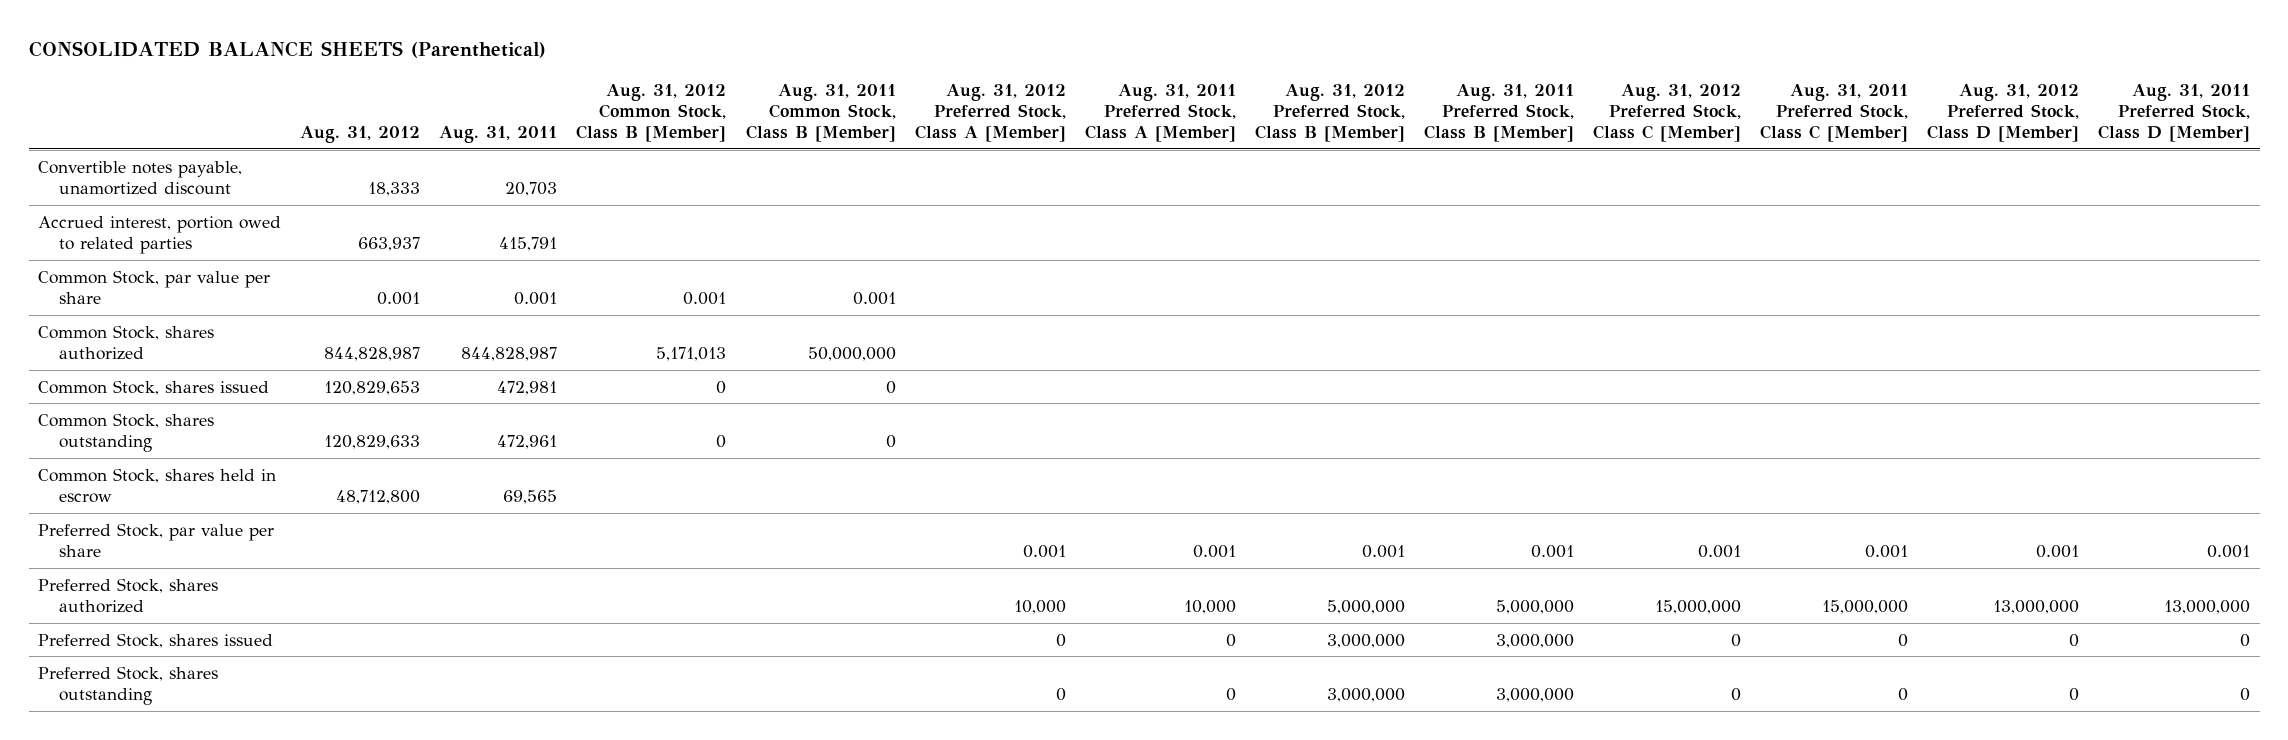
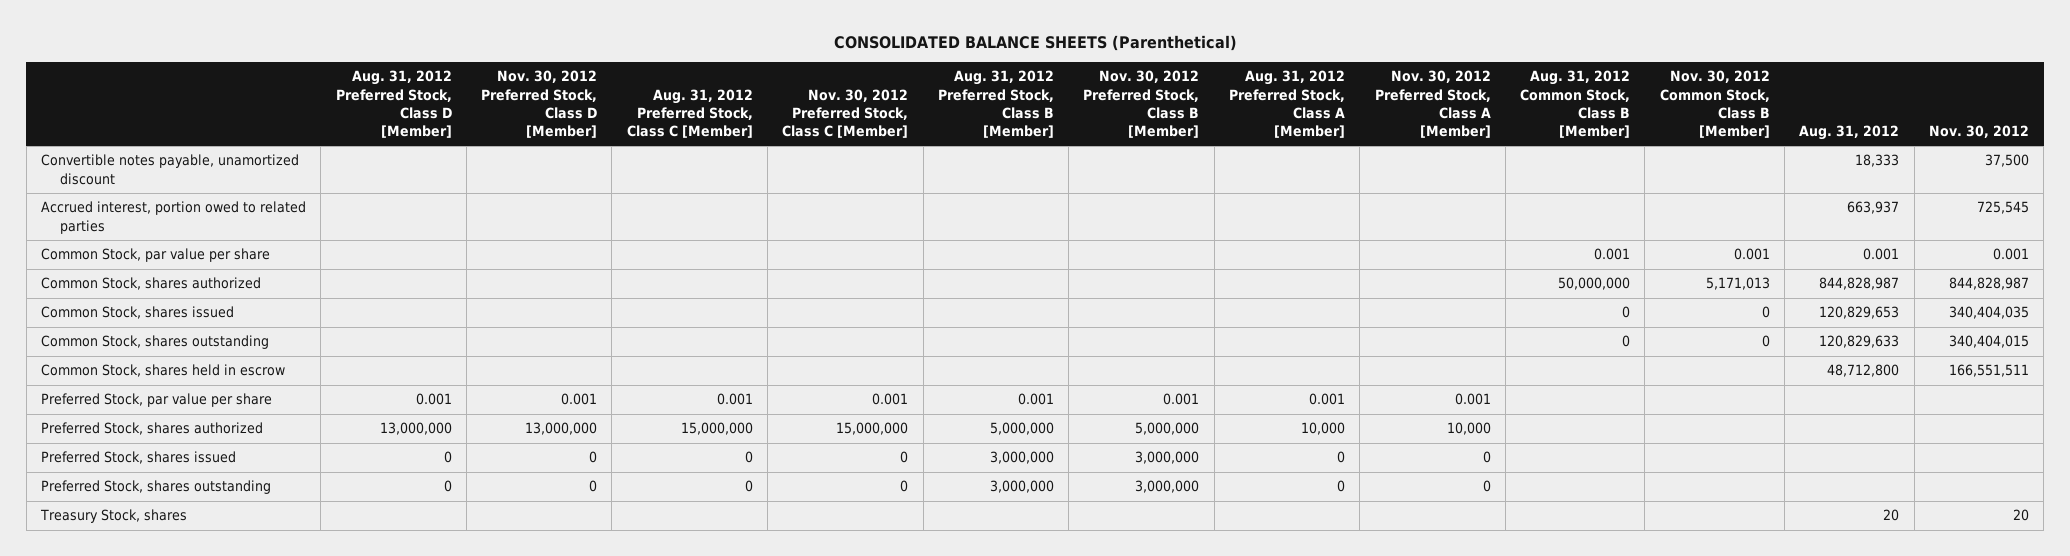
- | Aug. 31, 2012 | Aug. 31, 2011 | Aug. 31, 2012 Common Stock, Class B [Member] | Aug. 31, 2011 Common Stock, Class B [Member] | Aug. 31, 2012 Preferred Stock, Class A [Member] | Aug. 31, 2011 Preferred Stock, Class A [Member] | Aug. 31, 2012 Preferred Stock, Class B [Member] | Aug. 31, 2011 Preferred Stock, Class B [Member] | Aug. 31, 2012 Preferred Stock, Class C [Member] | Aug. 31, 2011 Preferred Stock, Class C [Member] | Aug. 31, 2012 Preferred Stock, Class D [Member] | Aug. 31, 2011 Preferred Stock, Class D [Member]
+ | Aug. 31, 2012 Preferred Stock, Class D [Member] | Nov. 30, 2012 Preferred Stock, Class D [Member] | Aug. 31, 2012 Preferred Stock, Class C [Member] | Nov. 30, 2012 Preferred Stock, Class C [Member] | Aug. 31, 2012 Preferred Stock, Class B [Member] | Nov. 30, 2012 Preferred Stock, Class B [Member] | Aug. 31, 2012 Preferred Stock, Class A [Member] | Nov. 30, 2012 Preferred Stock, Class A [Member] | Aug. 31, 2012 Common Stock, Class B [Member] | Nov. 30, 2012 Common Stock, Class B [Member] | Aug. 31, 2012 | Nov. 30, 2012
- Common Stock, shares authorized | 844,828,987 | 844,828,987 | 5,171,013 | 50,000,000 | | | | | | | |
+ Common Stock, shares authorized | | | | | | | | | 50,000,000 | 5,171,013 | 844,828,987 | 844,828,987
+ Treasury Stock, shares | | | | | | | | | | | 20 | 20

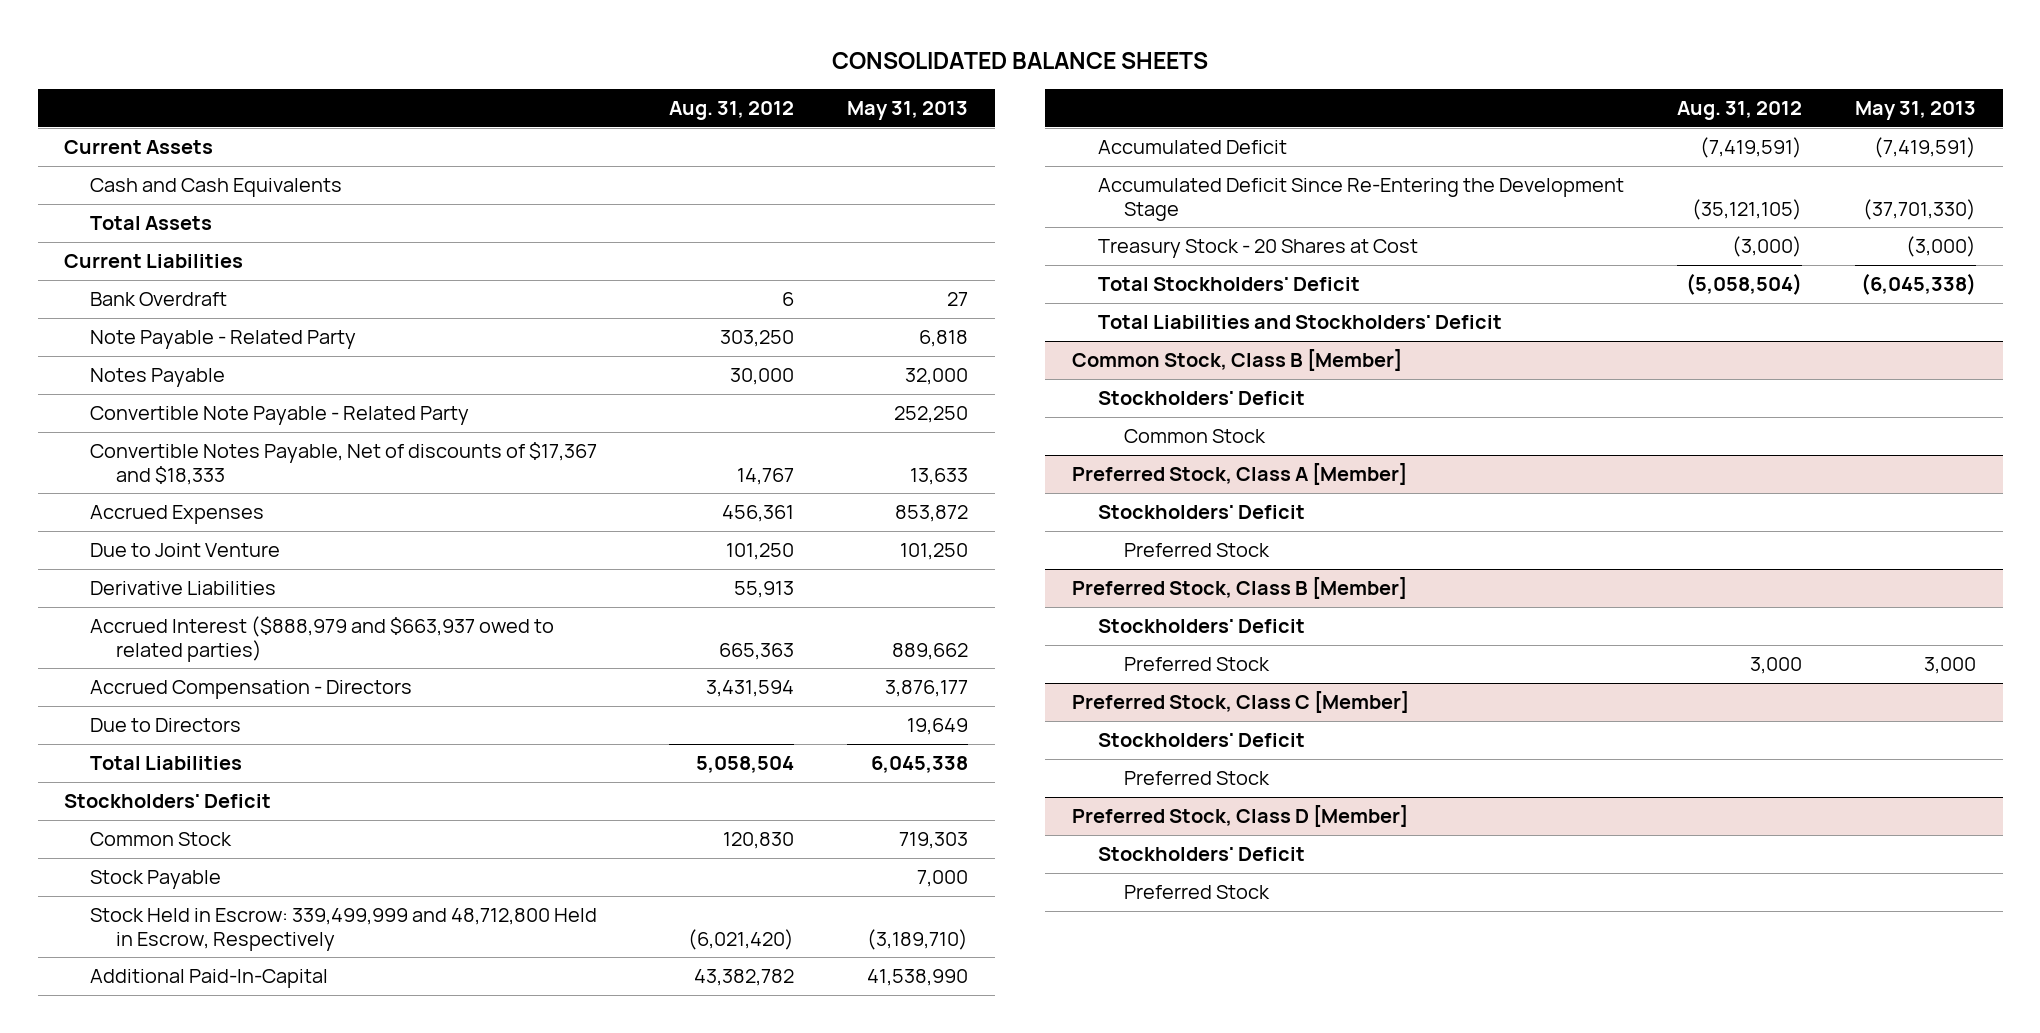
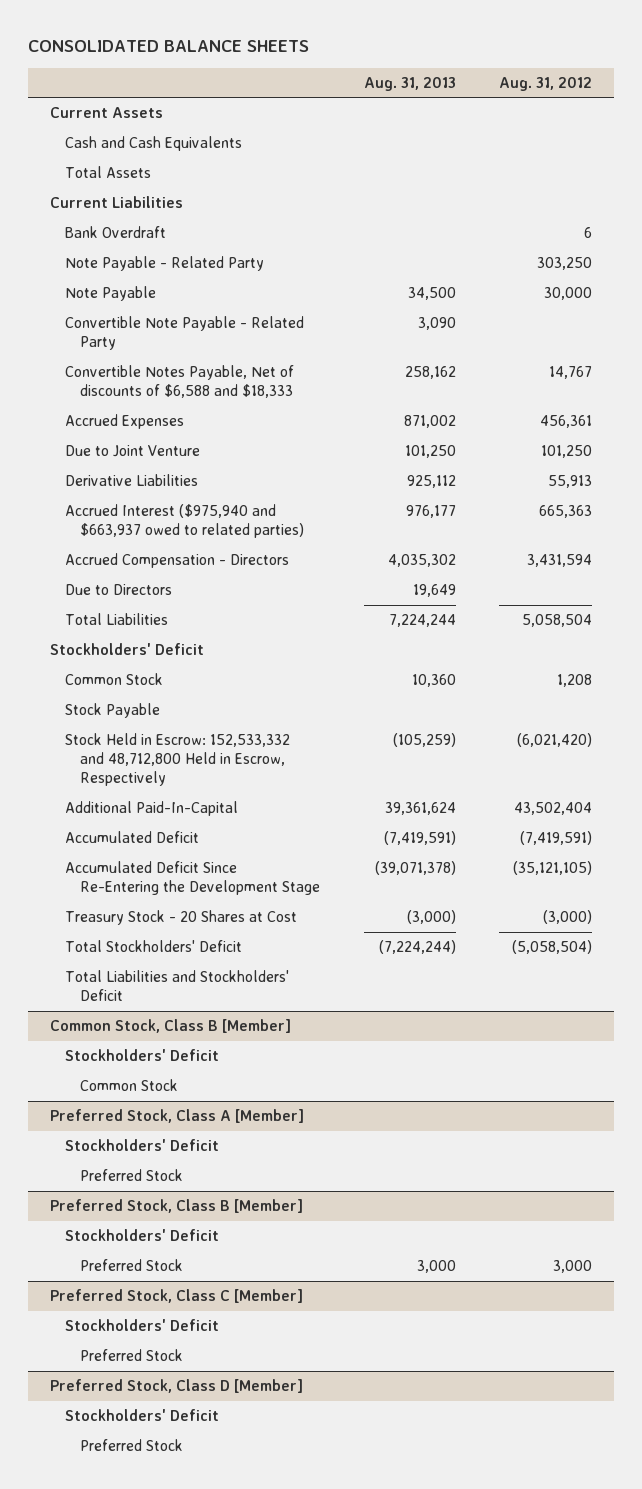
- | Aug. 31, 2012 | May 31, 2013
+ | Aug. 31, 2013 | Aug. 31, 2012
- Notes Payable | 30,000 | 32,000
+ Note Payable | 34,500 | 30,000
- Convertible Notes Payable, Net of discounts of $17,367 and $18,333 | 14,767 | 13,633
+ Convertible Notes Payable, Net of discounts of $6,588 and $18,333 | 258,162 | 14,767
- Accrued Interest ($888,979 and $663,937 owed to related parties) | 665,363 | 889,662
+ Accrued Interest ($975,940 and $663,937 owed to related parties) | 976,177 | 665,363
- Common Stock | 120,830 | 719,303
+ Common Stock | 10,360 | 1,208
- Stock Held in Escrow: 339,499,999 and 48,712,800 Held in Escrow, Respectively | (6,021,420) | (3,189,710)
- Additional Paid-In-Capital | 43,382,782 | 41,538,990
+ Stock Held in Escrow: 152,533,332 and 48,712,800 Held in Escrow, Respectively | (105,259) | (6,021,420)
+ Additional Paid-In-Capital | 39,361,624 | 43,502,404

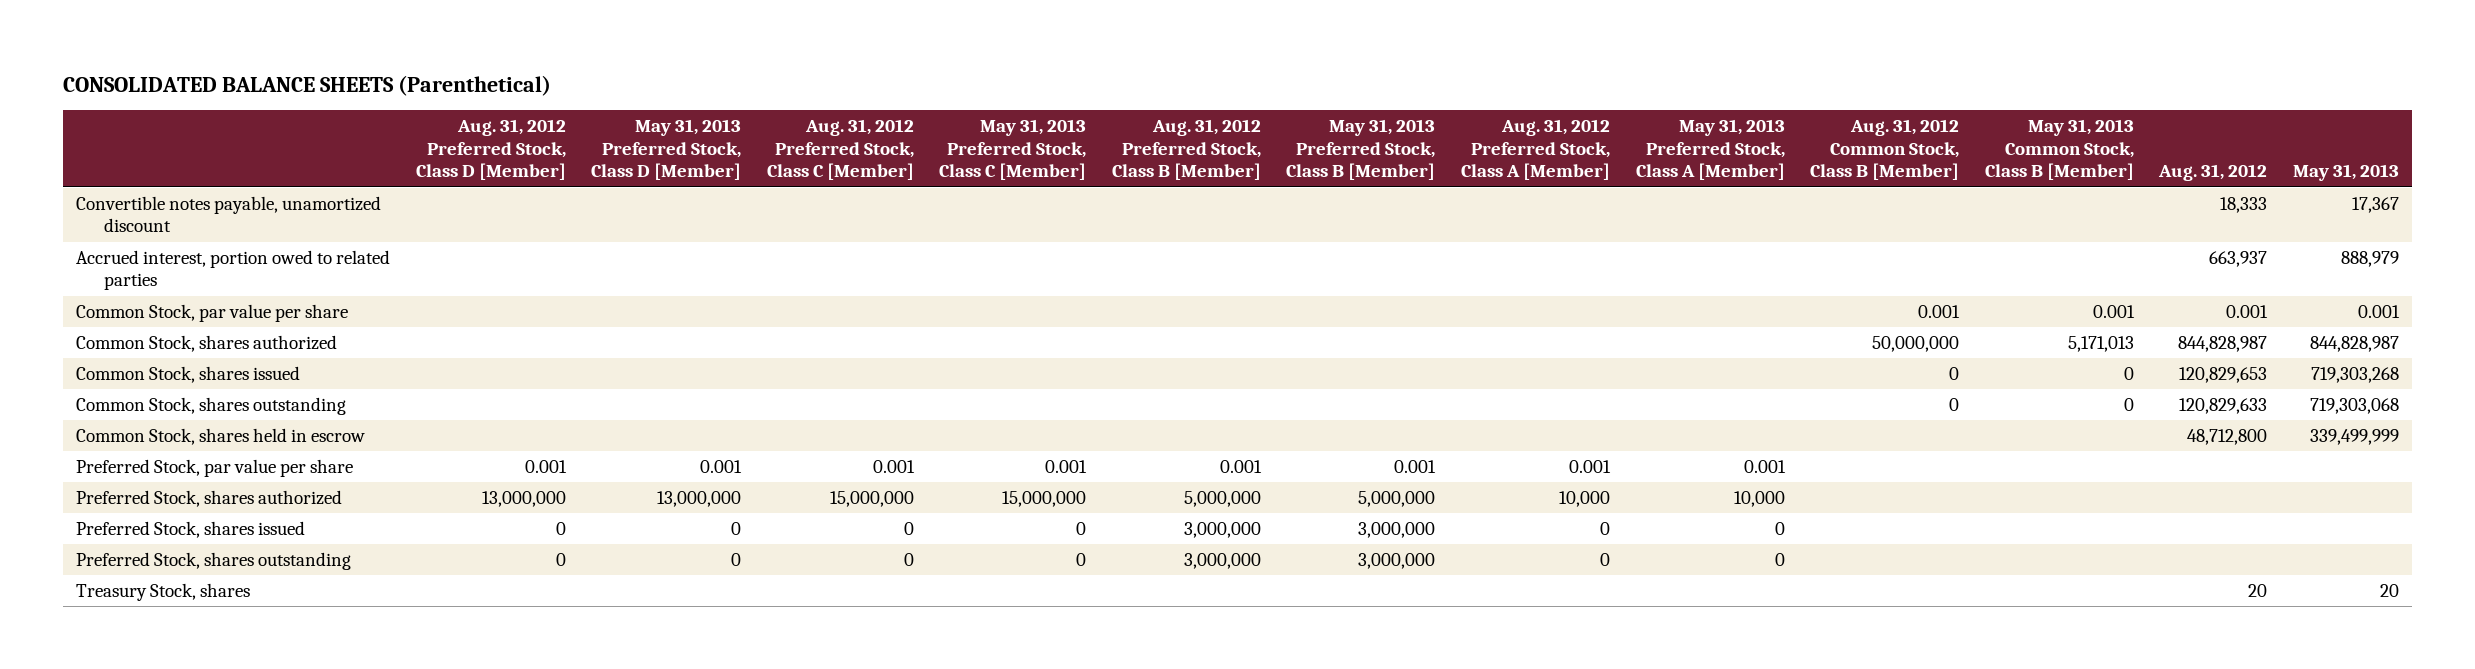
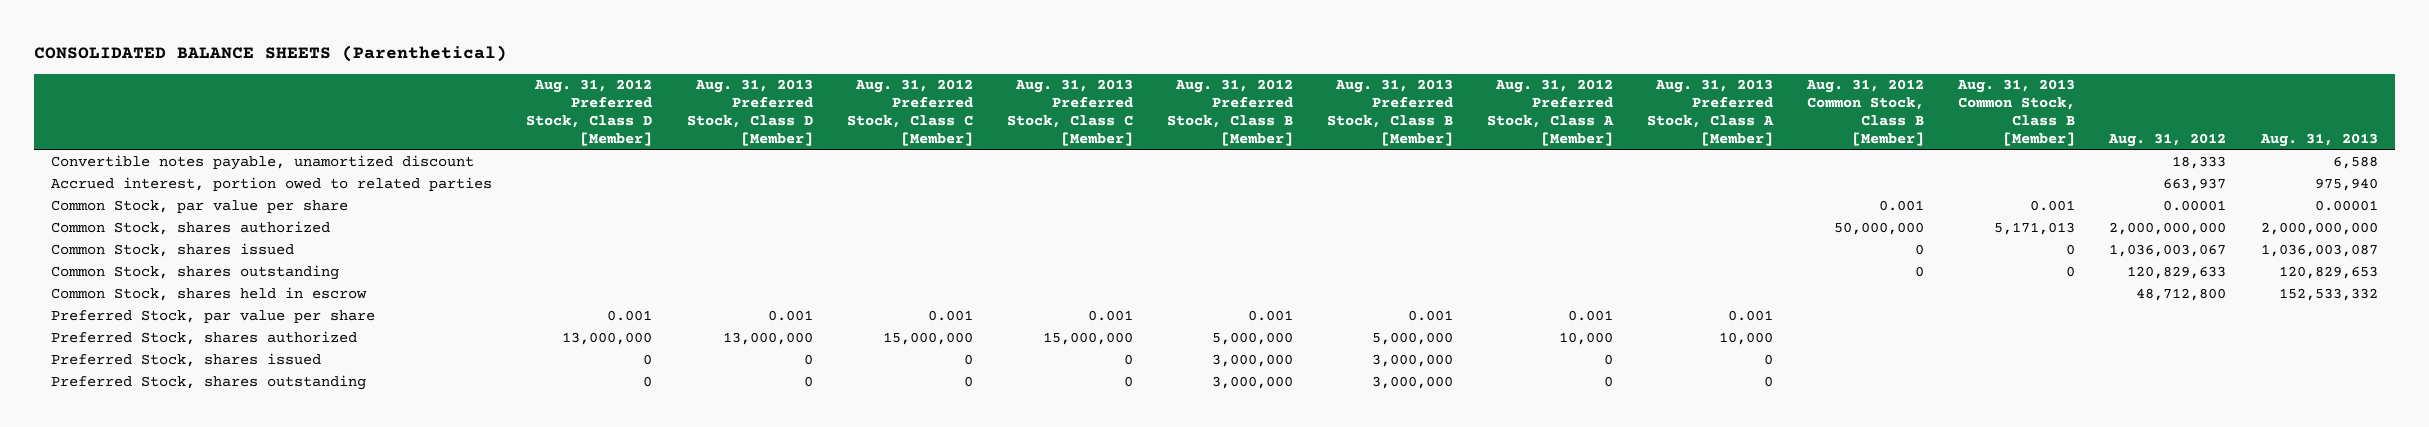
- | Aug. 31, 2012 Preferred Stock, Class D [Member] | May 31, 2013 Preferred Stock, Class D [Member] | Aug. 31, 2012 Preferred Stock, Class C [Member] | May 31, 2013 Preferred Stock, Class C [Member] | Aug. 31, 2012 Preferred Stock, Class B [Member] | May 31, 2013 Preferred Stock, Class B [Member] | Aug. 31, 2012 Preferred Stock, Class A [Member] | May 31, 2013 Preferred Stock, Class A [Member] | Aug. 31, 2012 Common Stock, Class B [Member] | May 31, 2013 Common Stock, Class B [Member] | Aug. 31, 2012 | May 31, 2013
+ | Aug. 31, 2012 Preferred Stock, Class D [Member] | Aug. 31, 2013 Preferred Stock, Class D [Member] | Aug. 31, 2012 Preferred Stock, Class C [Member] | Aug. 31, 2013 Preferred Stock, Class C [Member] | Aug. 31, 2012 Preferred Stock, Class B [Member] | Aug. 31, 2013 Preferred Stock, Class B [Member] | Aug. 31, 2012 Preferred Stock, Class A [Member] | Aug. 31, 2013 Preferred Stock, Class A [Member] | Aug. 31, 2012 Common Stock, Class B [Member] | Aug. 31, 2013 Common Stock, Class B [Member] | Aug. 31, 2012 | Aug. 31, 2013
- Common Stock, par value per share | | | | | | | | | 0.001 | 0.001 | 0.001 | 0.001
- Common Stock, shares authorized | | | | | | | | | 50,000,000 | 5,171,013 | 844,828,987 | 844,828,987
- Common Stock, shares issued | | | | | | | | | 0 | 0 | 120,829,653 | 719,303,268
+ Common Stock, par value per share | | | | | | | | | 0.001 | 0.001 | 0.00001 | 0.00001
+ Common Stock, shares authorized | | | | | | | | | 50,000,000 | 5,171,013 | 2,000,000,000 | 2,000,000,000
+ Common Stock, shares issued | | | | | | | | | 0 | 0 | 1,036,003,067 | 1,036,003,087
- Treasury Stock, shares | | | | | | | | | | | 20 | 20

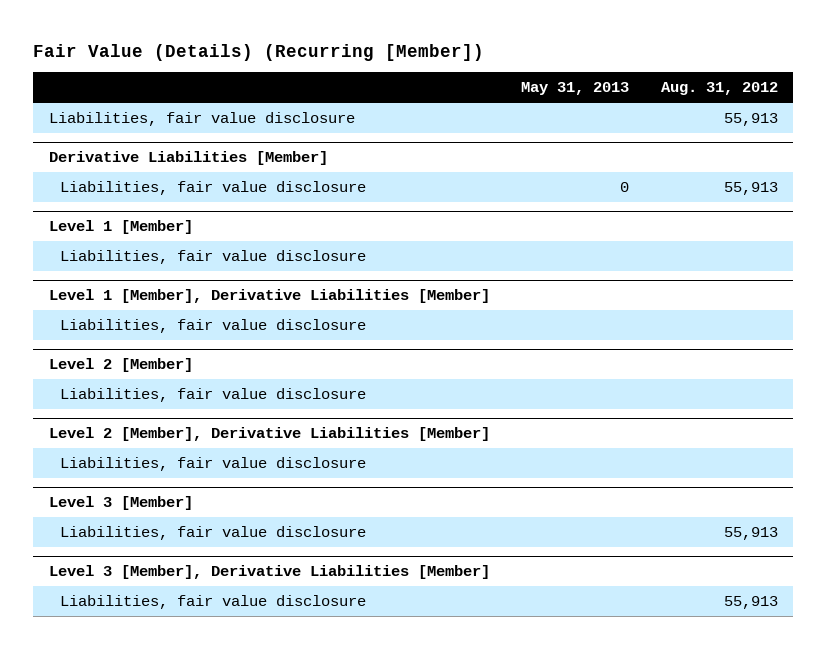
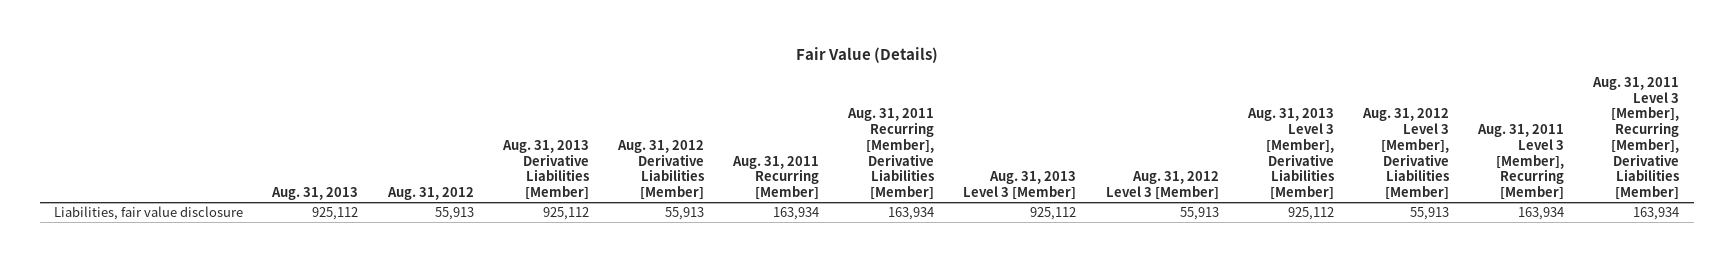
- Fair Value (Details) (Recurring [Member])
+ Fair Value (Details)
- | May 31, 2013 | Aug. 31, 2012
+ | Aug. 31, 2013 | Aug. 31, 2012 | Aug. 31, 2013 Derivative Liabilities [Member] | Aug. 31, 2012 Derivative Liabilities [Member] | Aug. 31, 2011 Recurring [Member] | Aug. 31, 2011 Recurring [Member], Derivative Liabilities [Member] | Aug. 31, 2013 Level 3 [Member] | Aug. 31, 2012 Level 3 [Member] | Aug. 31, 2013 Level 3 [Member], Derivative Liabilities [Member] | Aug. 31, 2012 Level 3 [Member], Derivative Liabilities [Member] | Aug. 31, 2011 Level 3 [Member], Recurring [Member] | Aug. 31, 2011 Level 3 [Member], Recurring [Member], Derivative Liabilities [Member]
- Derivative Liabilities [Member]
- Liabilities, fair value disclosure | 0 | 55,913
- Level 1 [Member]
- Liabilities, fair value disclosure
- Level 1 [Member], Derivative Liabilities [Member]
- Liabilities, fair value disclosure
- Level 2 [Member]
- Liabilities, fair value disclosure
- Level 2 [Member], Derivative Liabilities [Member]
- Liabilities, fair value disclosure
- Level 3 [Member]
- Liabilities, fair value disclosure | | 55,913
- Level 3 [Member], Derivative Liabilities [Member]
- Liabilities, fair value disclosure | | 55,913

